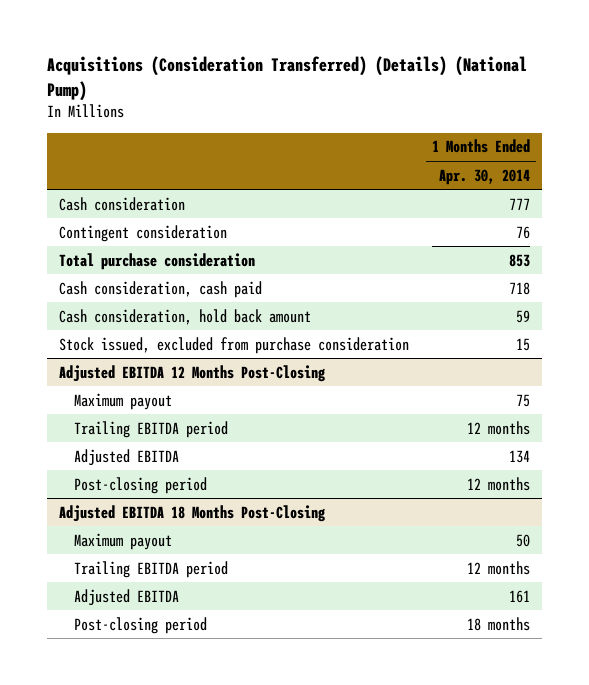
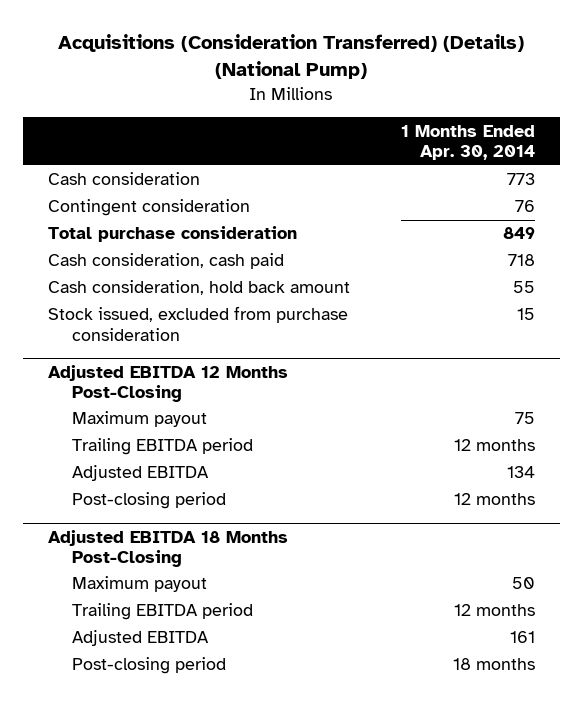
- Cash consideration | 777
+ Cash consideration | 773
- Total purchase consideration | 853
+ Total purchase consideration | 849
- Cash consideration, hold back amount | 59
+ Cash consideration, hold back amount | 55

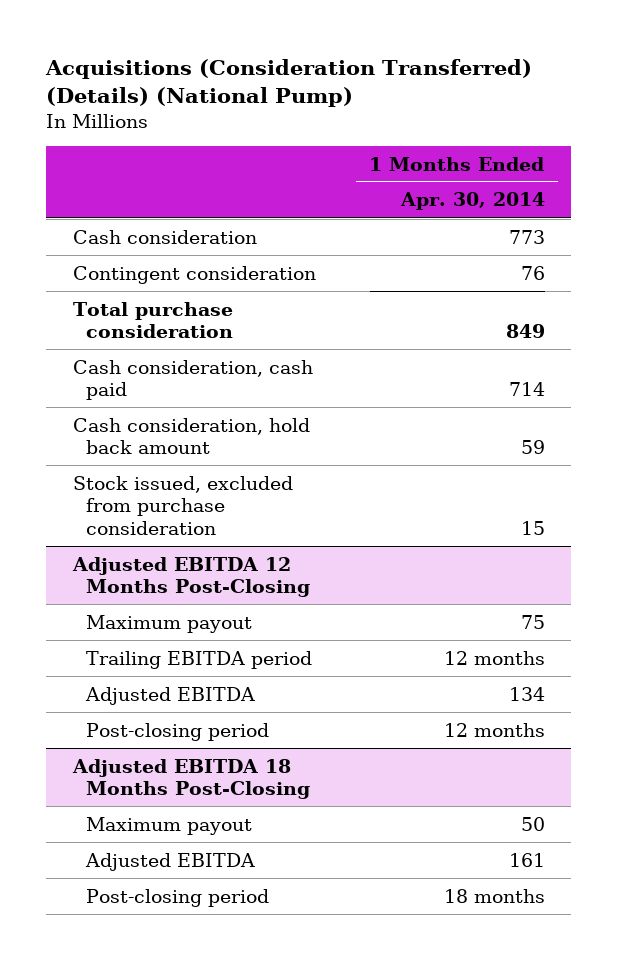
- Cash consideration, cash paid | 718
- Cash consideration, hold back amount | 55
+ Cash consideration, cash paid | 714
+ Cash consideration, hold back amount | 59
@ Adjusted EBITDA 18 Months Post-Closing
- Trailing EBITDA period | 12 months

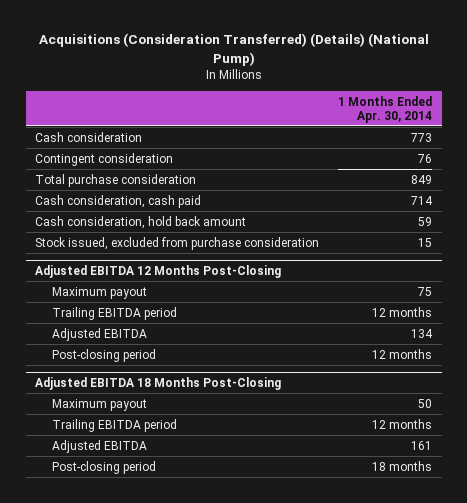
@ Adjusted EBITDA 18 Months Post-Closing
+ Trailing EBITDA period | 12 months

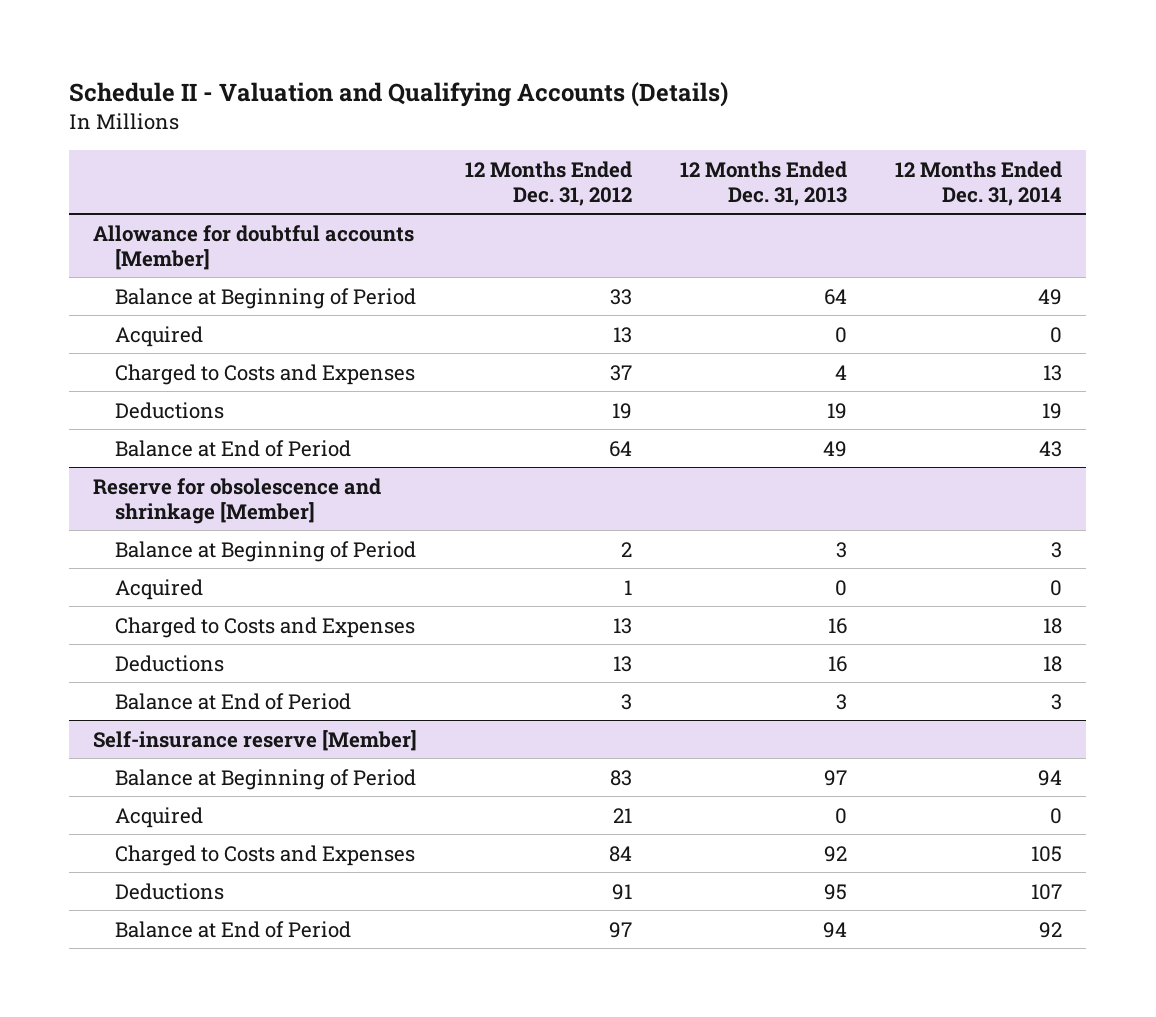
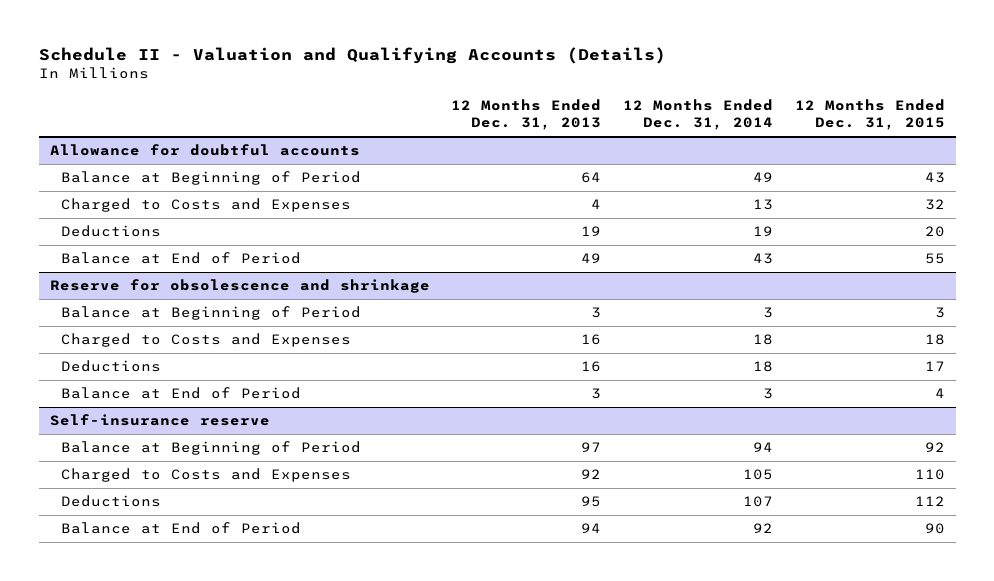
- | 12 Months Ended Dec. 31, 2012 | 12 Months Ended Dec. 31, 2013 | 12 Months Ended Dec. 31, 2014
+ | 12 Months Ended Dec. 31, 2013 | 12 Months Ended Dec. 31, 2014 | 12 Months Ended Dec. 31, 2015
- Allowance for doubtful accounts [Member]
+ Allowance for doubtful accounts
- Acquired | 13 | 0 | 0
- Reserve for obsolescence and shrinkage [Member]
+ Reserve for obsolescence and shrinkage
- Acquired | 1 | 0 | 0
- Self-insurance reserve [Member]
+ Self-insurance reserve
- Acquired | 21 | 0 | 0

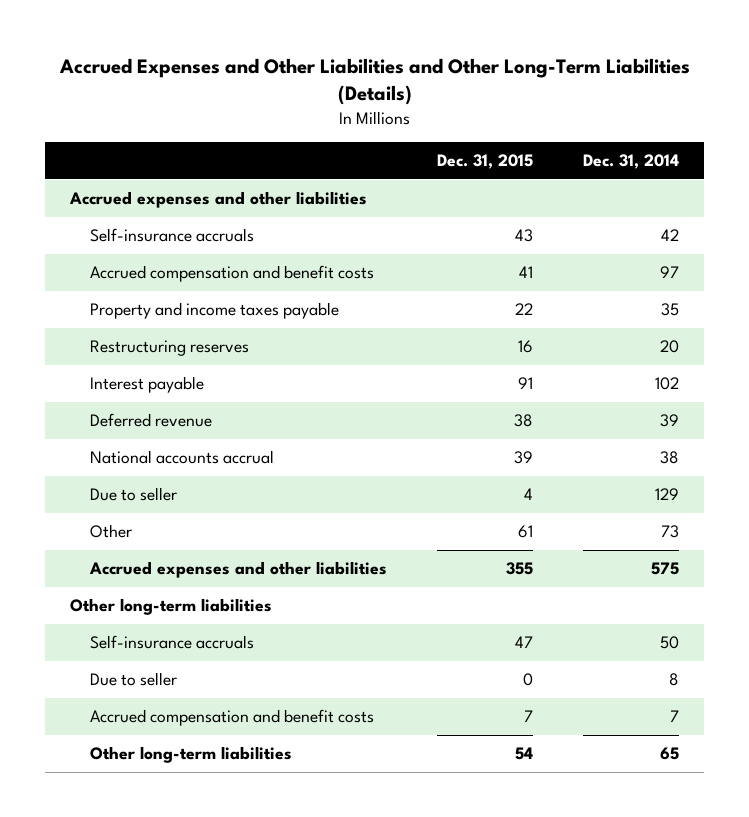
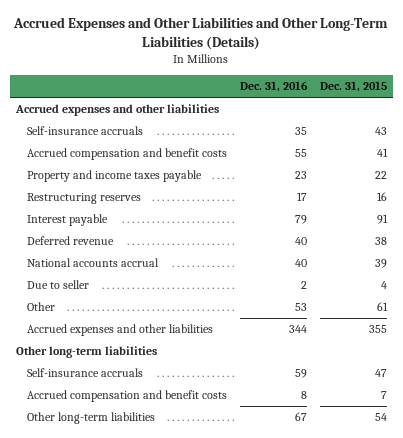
- | Dec. 31, 2015 | Dec. 31, 2014
+ | Dec. 31, 2016 | Dec. 31, 2015
- Due to seller | 0 | 8

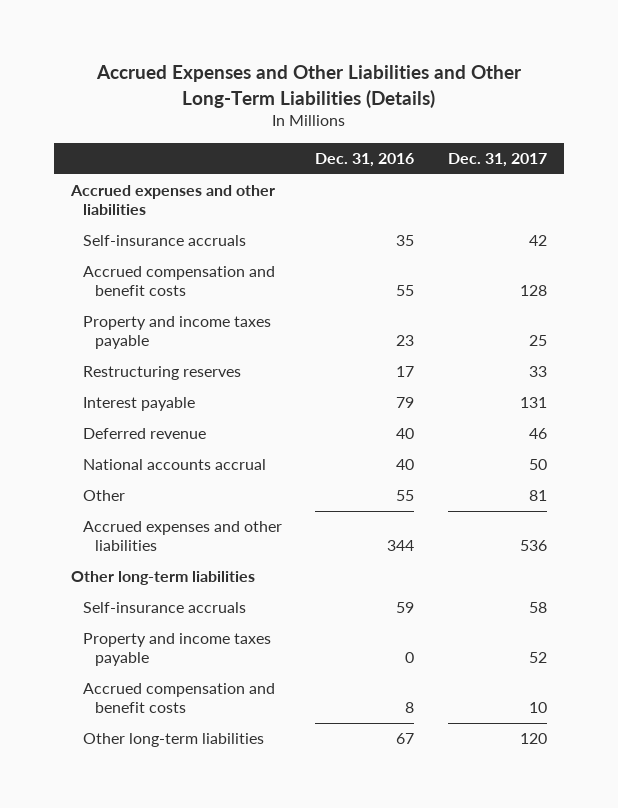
- | Dec. 31, 2016 | Dec. 31, 2015
+ | Dec. 31, 2016 | Dec. 31, 2017
- Due to seller | 2 | 4
- Other | 53 | 61
+ Other | 55 | 81
+ Property and income taxes payable | 0 | 52

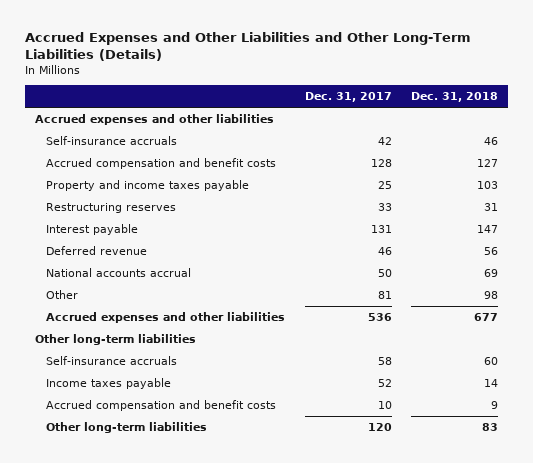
- | Dec. 31, 2016 | Dec. 31, 2017
+ | Dec. 31, 2017 | Dec. 31, 2018
- Property and income taxes payable | 0 | 52
+ Income taxes payable | 52 | 14

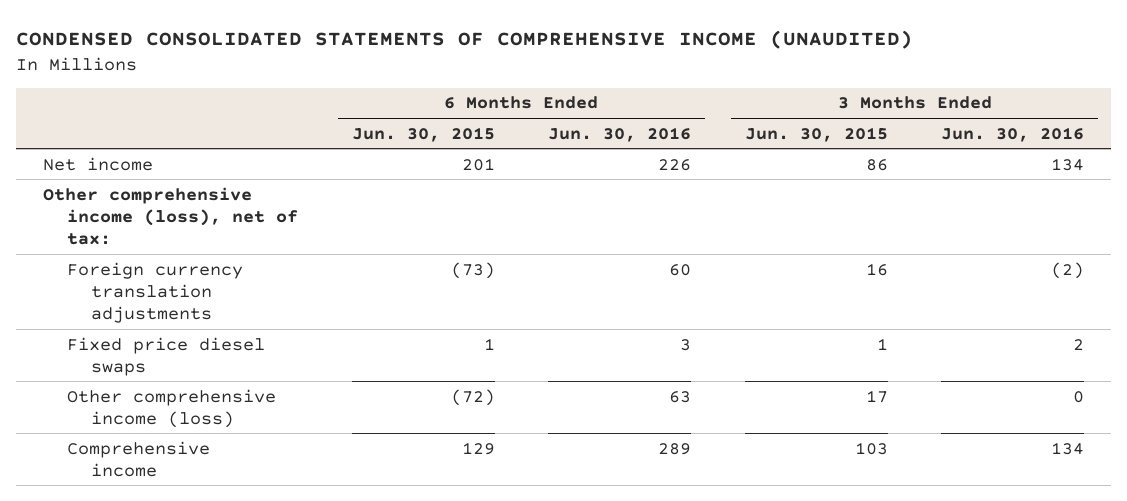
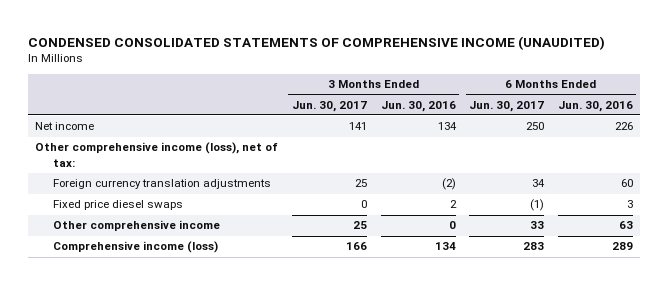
- | 6 Months Ended Jun. 30, 2015 | 6 Months Ended Jun. 30, 2016 | 3 Months Ended Jun. 30, 2015 | 3 Months Ended Jun. 30, 2016
+ | 3 Months Ended Jun. 30, 2017 | 3 Months Ended Jun. 30, 2016 | 6 Months Ended Jun. 30, 2017 | 6 Months Ended Jun. 30, 2016
- Other comprehensive income (loss) | (72) | 63 | 17 | 0
- Comprehensive income | 129 | 289 | 103 | 134
+ Other comprehensive income | 25 | 0 | 33 | 63
+ Comprehensive income (loss) | 166 | 134 | 283 | 289

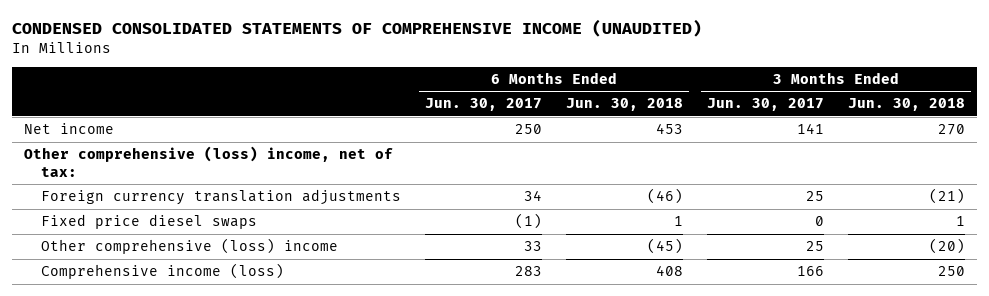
- | 3 Months Ended Jun. 30, 2017 | 3 Months Ended Jun. 30, 2016 | 6 Months Ended Jun. 30, 2017 | 6 Months Ended Jun. 30, 2016
+ | 6 Months Ended Jun. 30, 2017 | 6 Months Ended Jun. 30, 2018 | 3 Months Ended Jun. 30, 2017 | 3 Months Ended Jun. 30, 2018
- Other comprehensive income (loss), net of tax:
+ Other comprehensive (loss) income, net of tax:
- Other comprehensive income | 25 | 0 | 33 | 63
+ Other comprehensive (loss) income | 33 | (45) | 25 | (20)

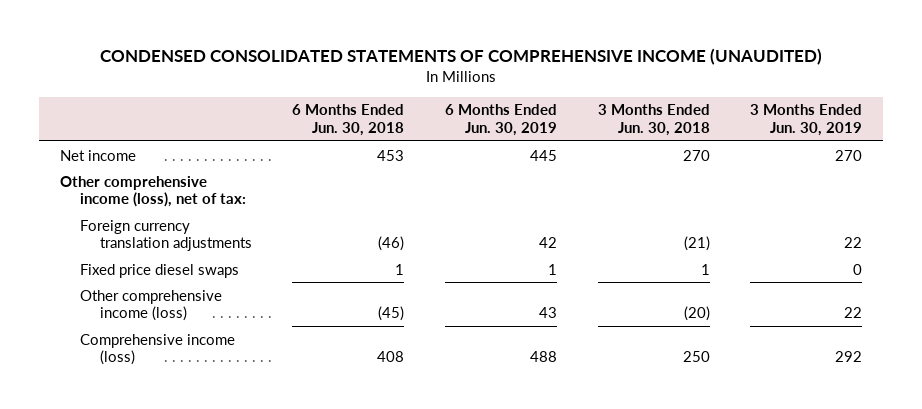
- | 6 Months Ended Jun. 30, 2017 | 6 Months Ended Jun. 30, 2018 | 3 Months Ended Jun. 30, 2017 | 3 Months Ended Jun. 30, 2018
+ | 6 Months Ended Jun. 30, 2018 | 6 Months Ended Jun. 30, 2019 | 3 Months Ended Jun. 30, 2018 | 3 Months Ended Jun. 30, 2019
- Other comprehensive (loss) income, net of tax:
+ Other comprehensive income (loss), net of tax:
- Other comprehensive (loss) income | 33 | (45) | 25 | (20)
+ Other comprehensive income (loss) | (45) | 43 | (20) | 22

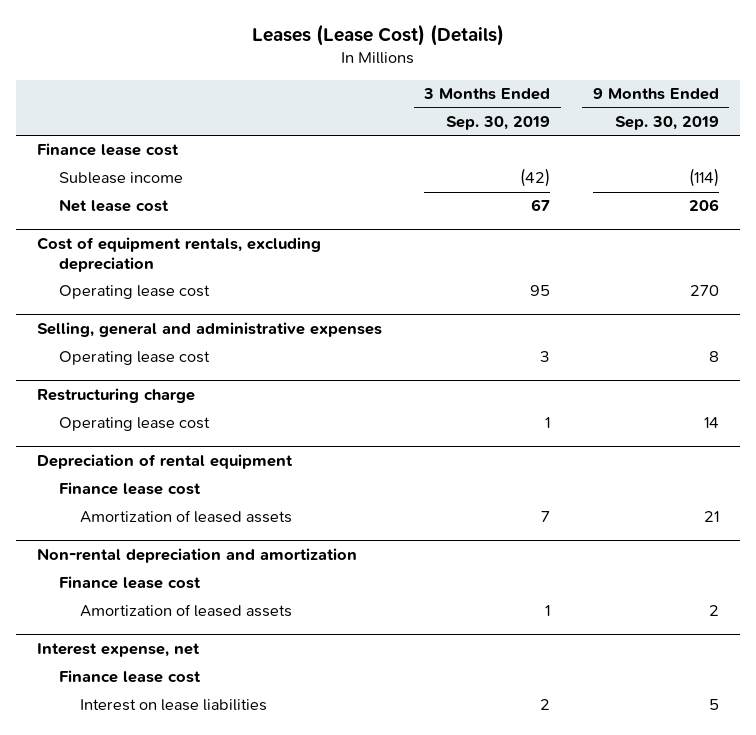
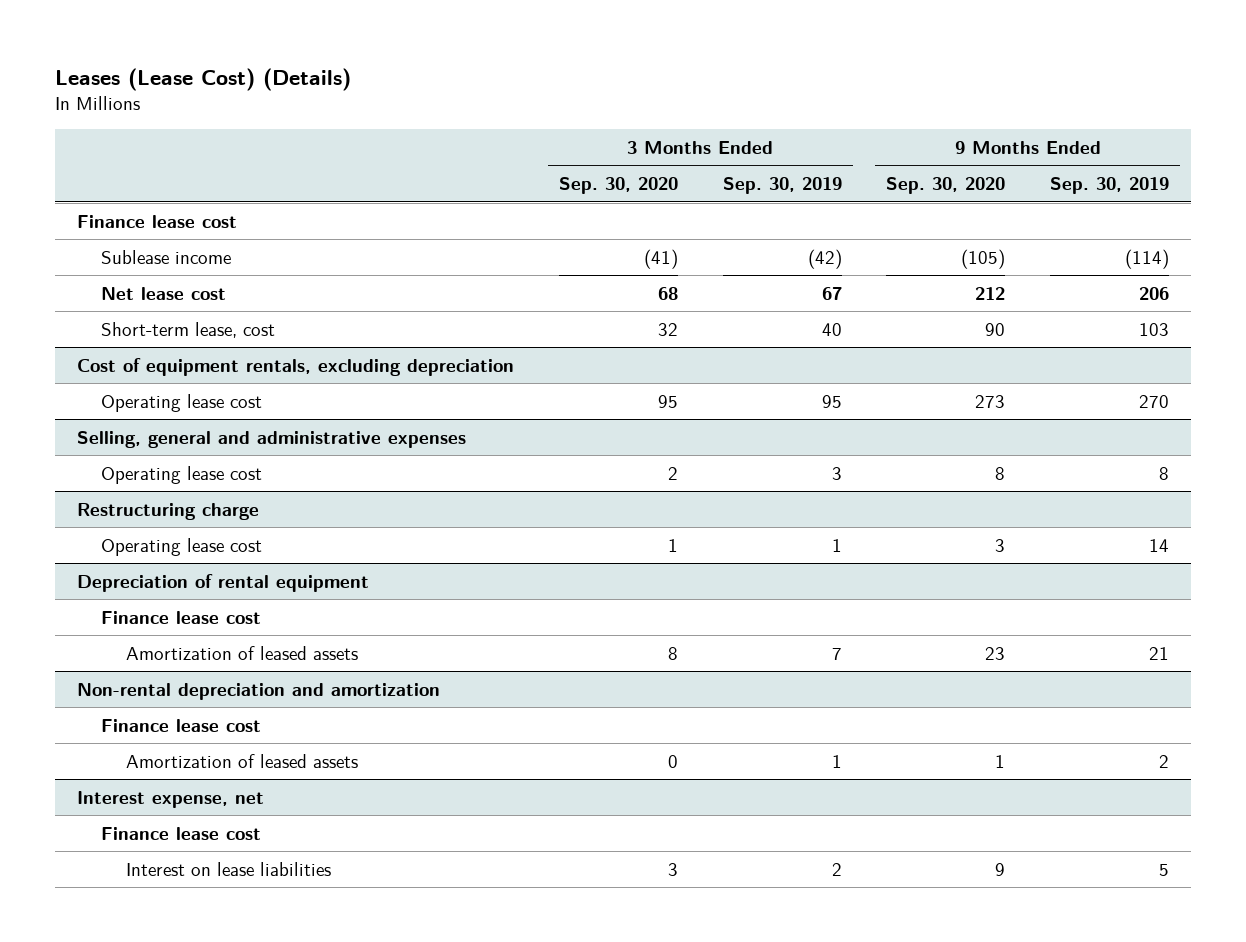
- | 3 Months Ended Sep. 30, 2019 | 9 Months Ended Sep. 30, 2019
+ | 3 Months Ended Sep. 30, 2020 | 3 Months Ended Sep. 30, 2019 | 9 Months Ended Sep. 30, 2020 | 9 Months Ended Sep. 30, 2019
+ Short-term lease, cost | 32 | 40 | 90 | 103

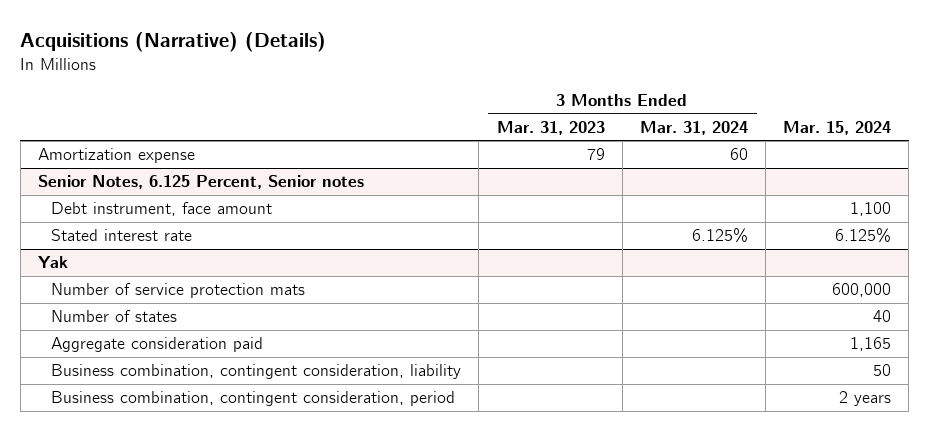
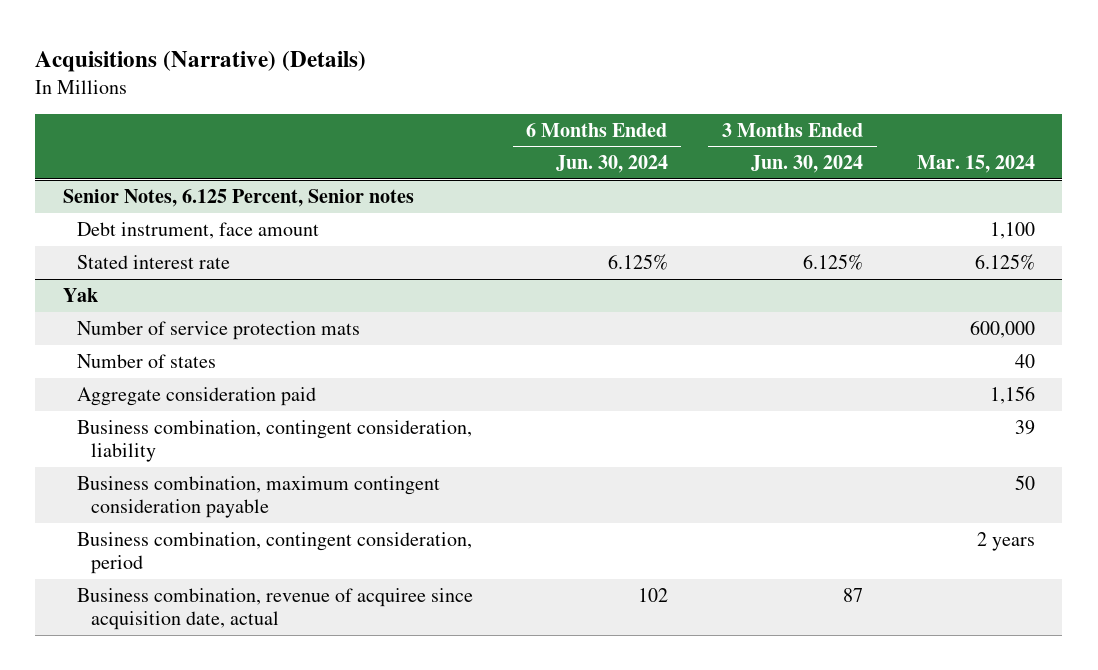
- | 3 Months Ended Mar. 31, 2023 | 3 Months Ended Mar. 31, 2024 | Mar. 15, 2024
+ | 6 Months Ended Jun. 30, 2024 | 3 Months Ended Jun. 30, 2024 | Mar. 15, 2024
- Amortization expense | 79 | 60 |
@ Yak
- Aggregate consideration paid | | | 1,165
- Business combination, contingent consideration, liability | | | 50
+ Aggregate consideration paid | | | 1,156
+ Business combination, contingent consideration, liability | | | 39
+ Business combination, maximum contingent consideration payable | | | 50
+ Business combination, revenue of acquiree since acquisition date, actual | 102 | 87 |

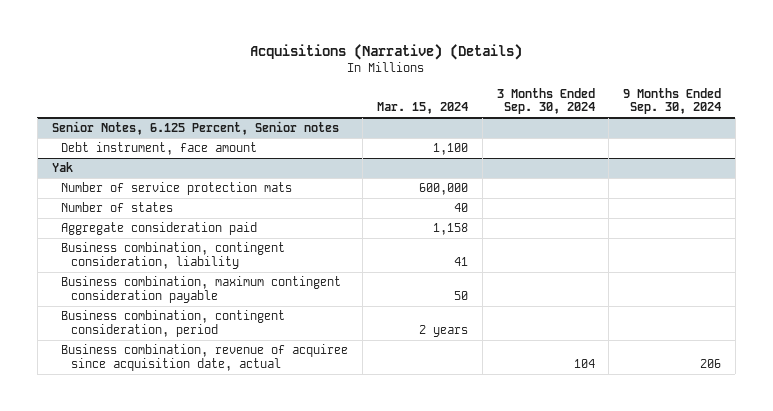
- | 6 Months Ended Jun. 30, 2024 | 3 Months Ended Jun. 30, 2024 | Mar. 15, 2024
+ | Mar. 15, 2024 | 3 Months Ended Sep. 30, 2024 | 9 Months Ended Sep. 30, 2024
@ Senior Notes, 6.125 Percent, Senior notes
- Stated interest rate | 6.125% | 6.125% | 6.125%
@ Yak
- Aggregate consideration paid | | | 1,156
- Business combination, contingent consideration, liability | | | 39
+ Aggregate consideration paid | 1,158 | |
+ Business combination, contingent consideration, liability | 41 | |

